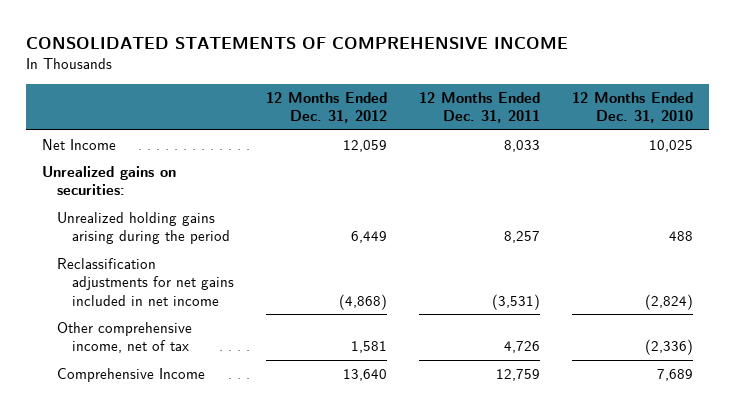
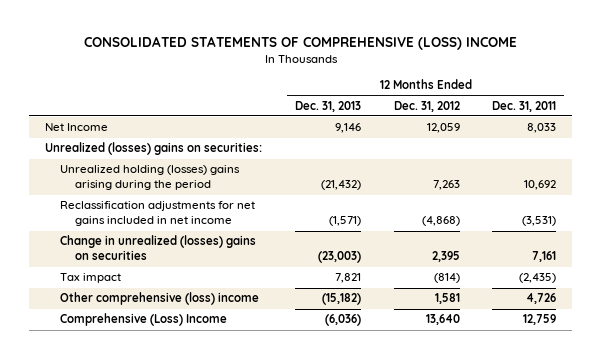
- CONSOLIDATED STATEMENTS OF COMPREHENSIVE INCOME
+ CONSOLIDATED STATEMENTS OF COMPREHENSIVE (LOSS) INCOME
- | 12 Months Ended Dec. 31, 2012 | 12 Months Ended Dec. 31, 2011 | 12 Months Ended Dec. 31, 2010
+ | 12 Months Ended Dec. 31, 2013 | 12 Months Ended Dec. 31, 2012 | 12 Months Ended Dec. 31, 2011
- Unrealized gains on securities:
- Unrealized holding gains arising during the period | 6,449 | 8,257 | 488
+ Unrealized (losses) gains on securities:
+ Unrealized holding (losses) gains arising during the period | (21,432) | 7,263 | 10,692
- Other comprehensive income, net of tax | 1,581 | 4,726 | (2,336)
- Comprehensive Income | 13,640 | 12,759 | 7,689
+ Change in unrealized (losses) gains on securities | (23,003) | 2,395 | 7,161
+ Tax impact | 7,821 | (814) | (2,435)
+ Other comprehensive (loss) income | (15,182) | 1,581 | 4,726
+ Comprehensive (Loss) Income | (6,036) | 13,640 | 12,759

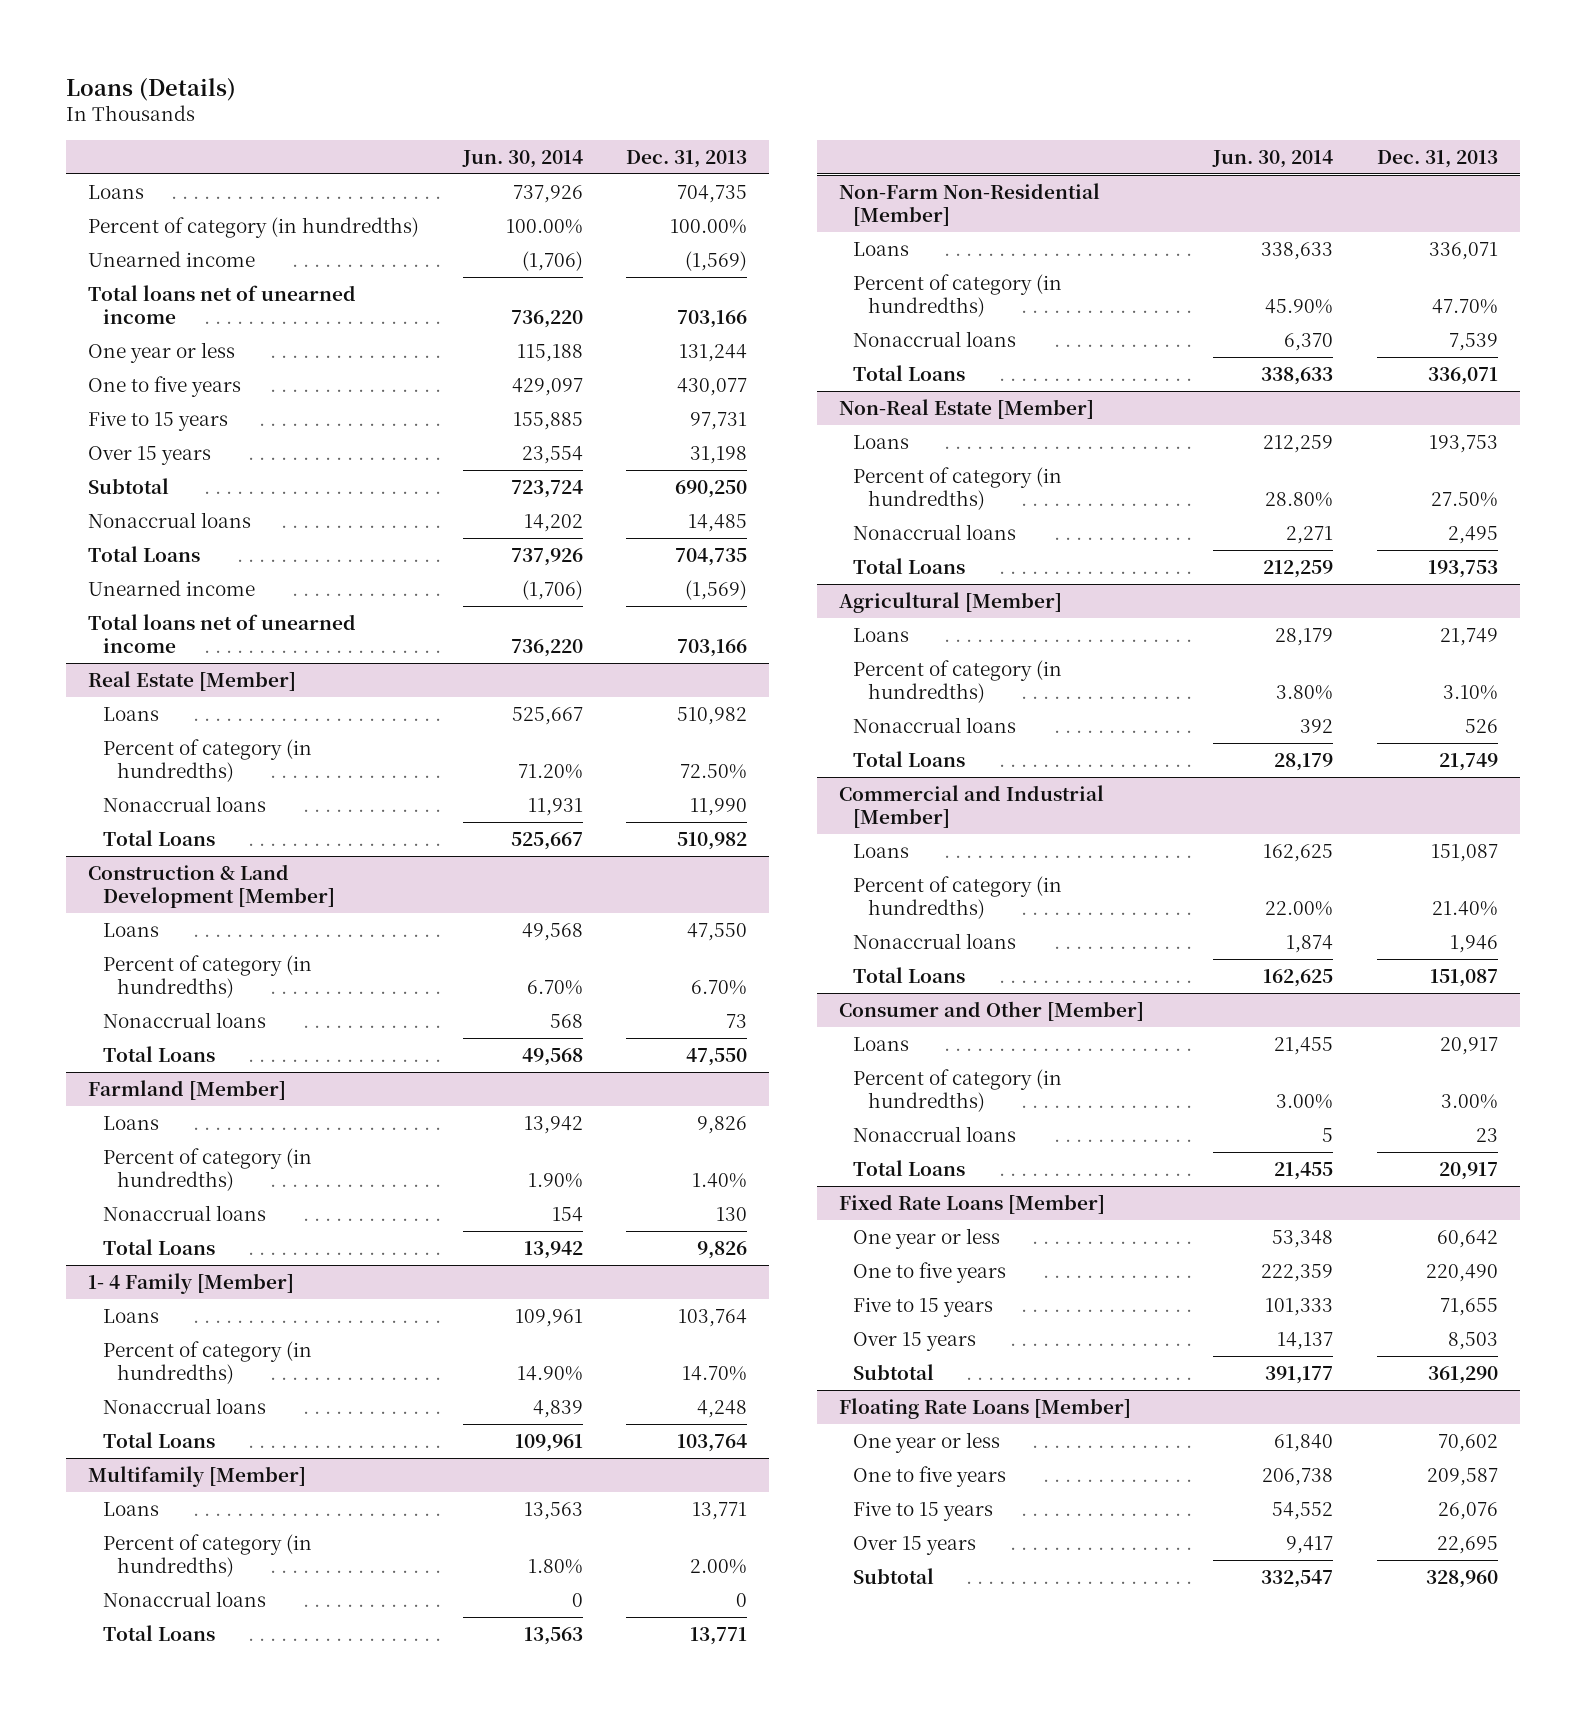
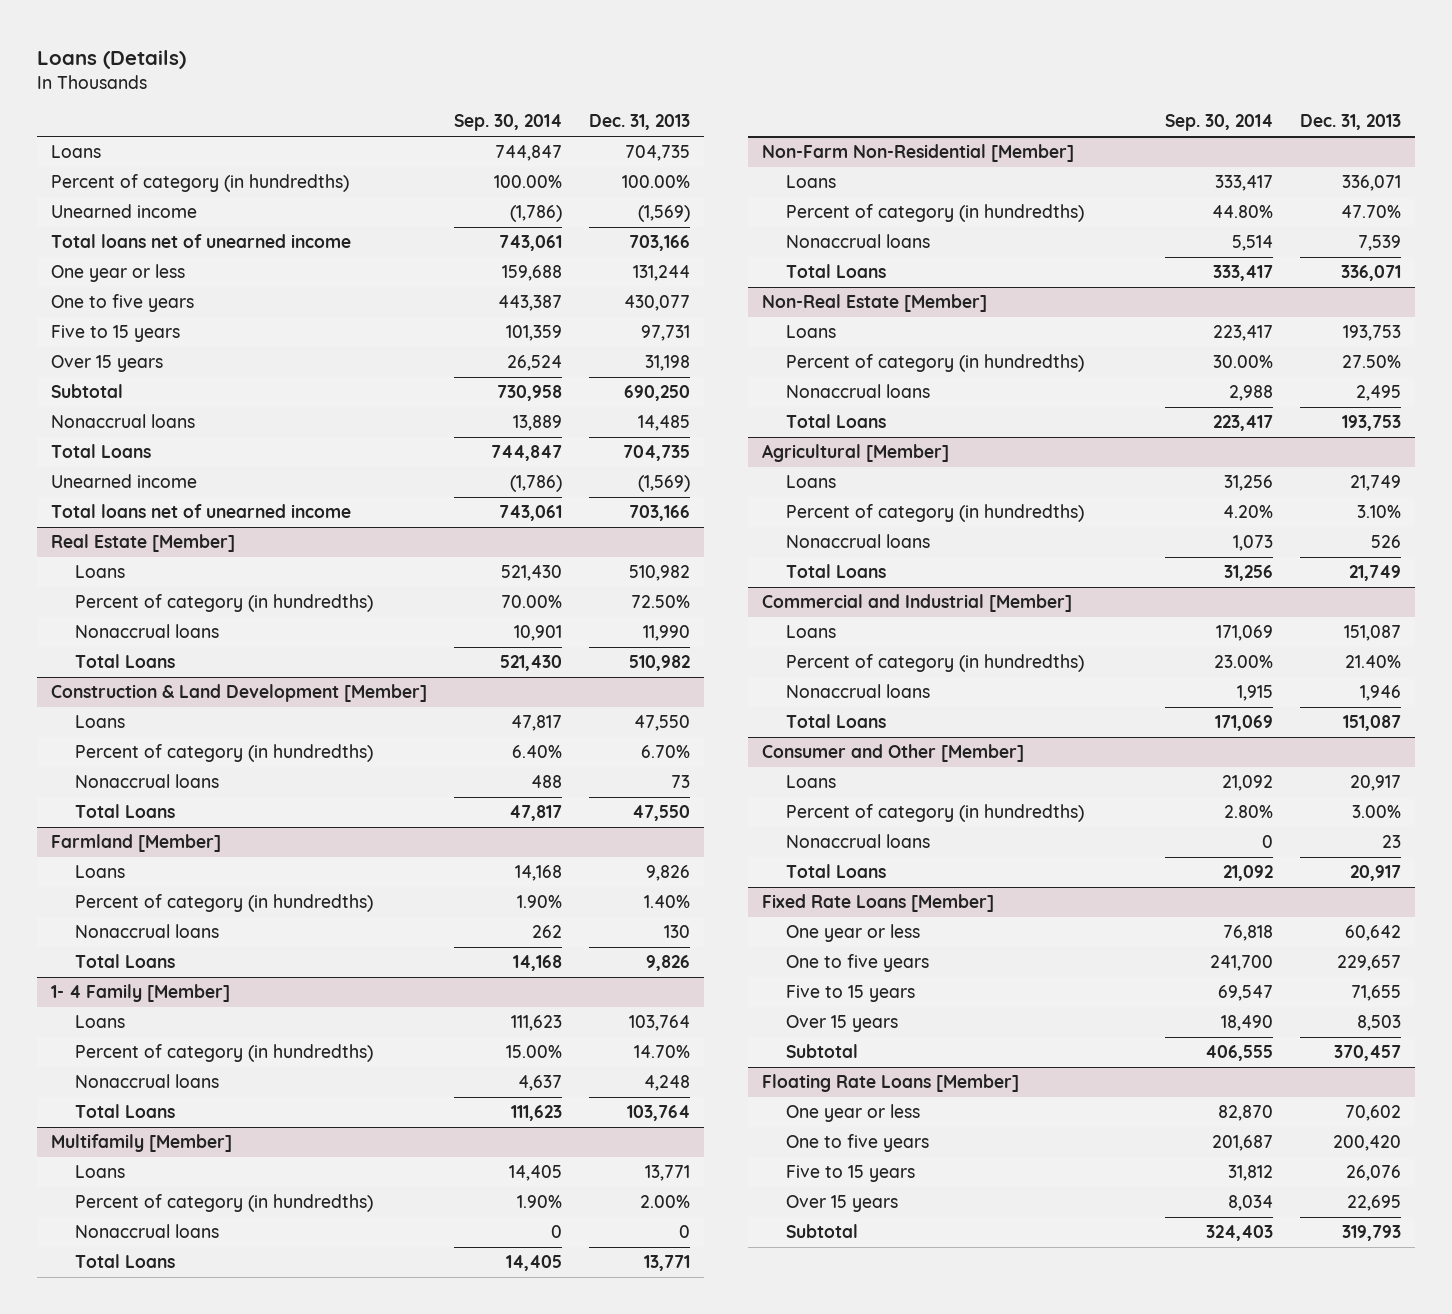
- | Jun. 30, 2014 | Dec. 31, 2013
+ | Sep. 30, 2014 | Dec. 31, 2013
@ Fixed Rate Loans [Member]
- One to five years | 222,359 | 220,490
+ One to five years | 241,700 | 229,657
- Subtotal | 391,177 | 361,290
+ Subtotal | 406,555 | 370,457
@ Floating Rate Loans [Member]
- One to five years | 206,738 | 209,587
+ One to five years | 201,687 | 200,420
- Subtotal | 332,547 | 328,960
+ Subtotal | 324,403 | 319,793

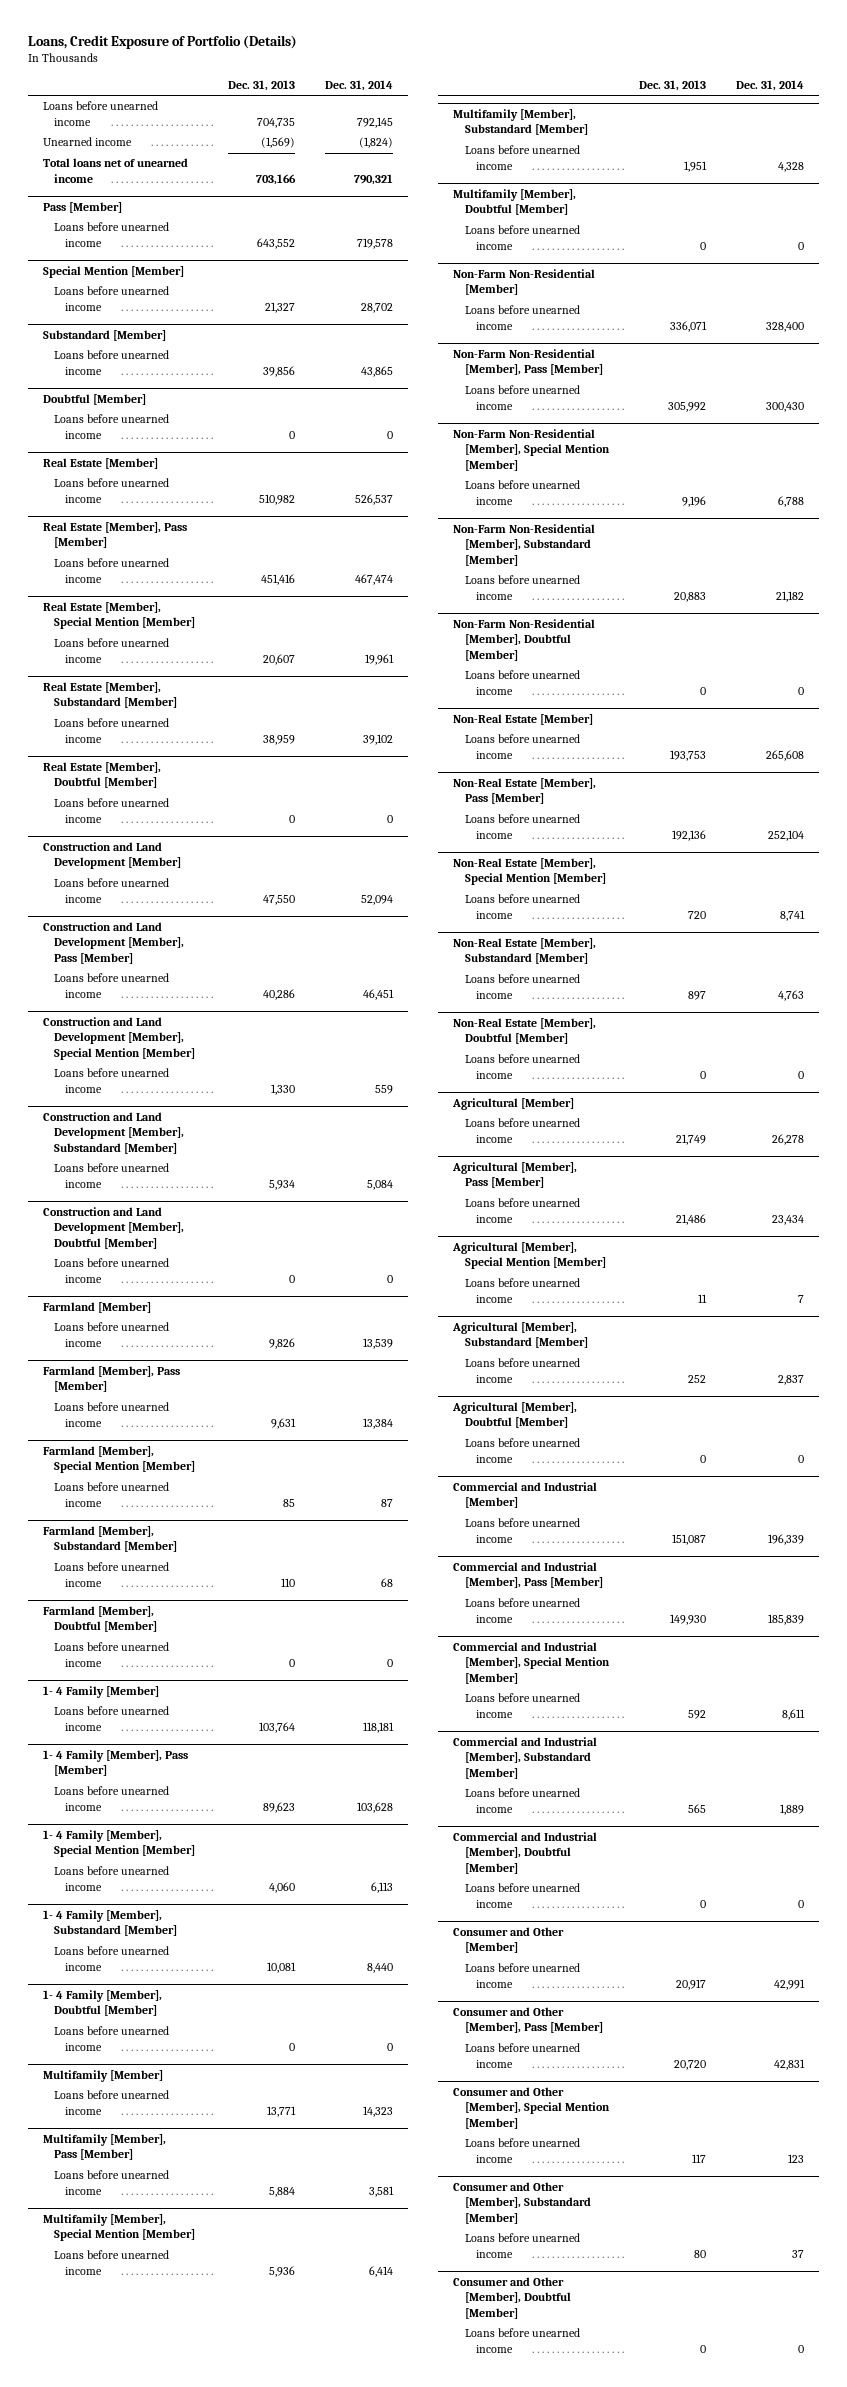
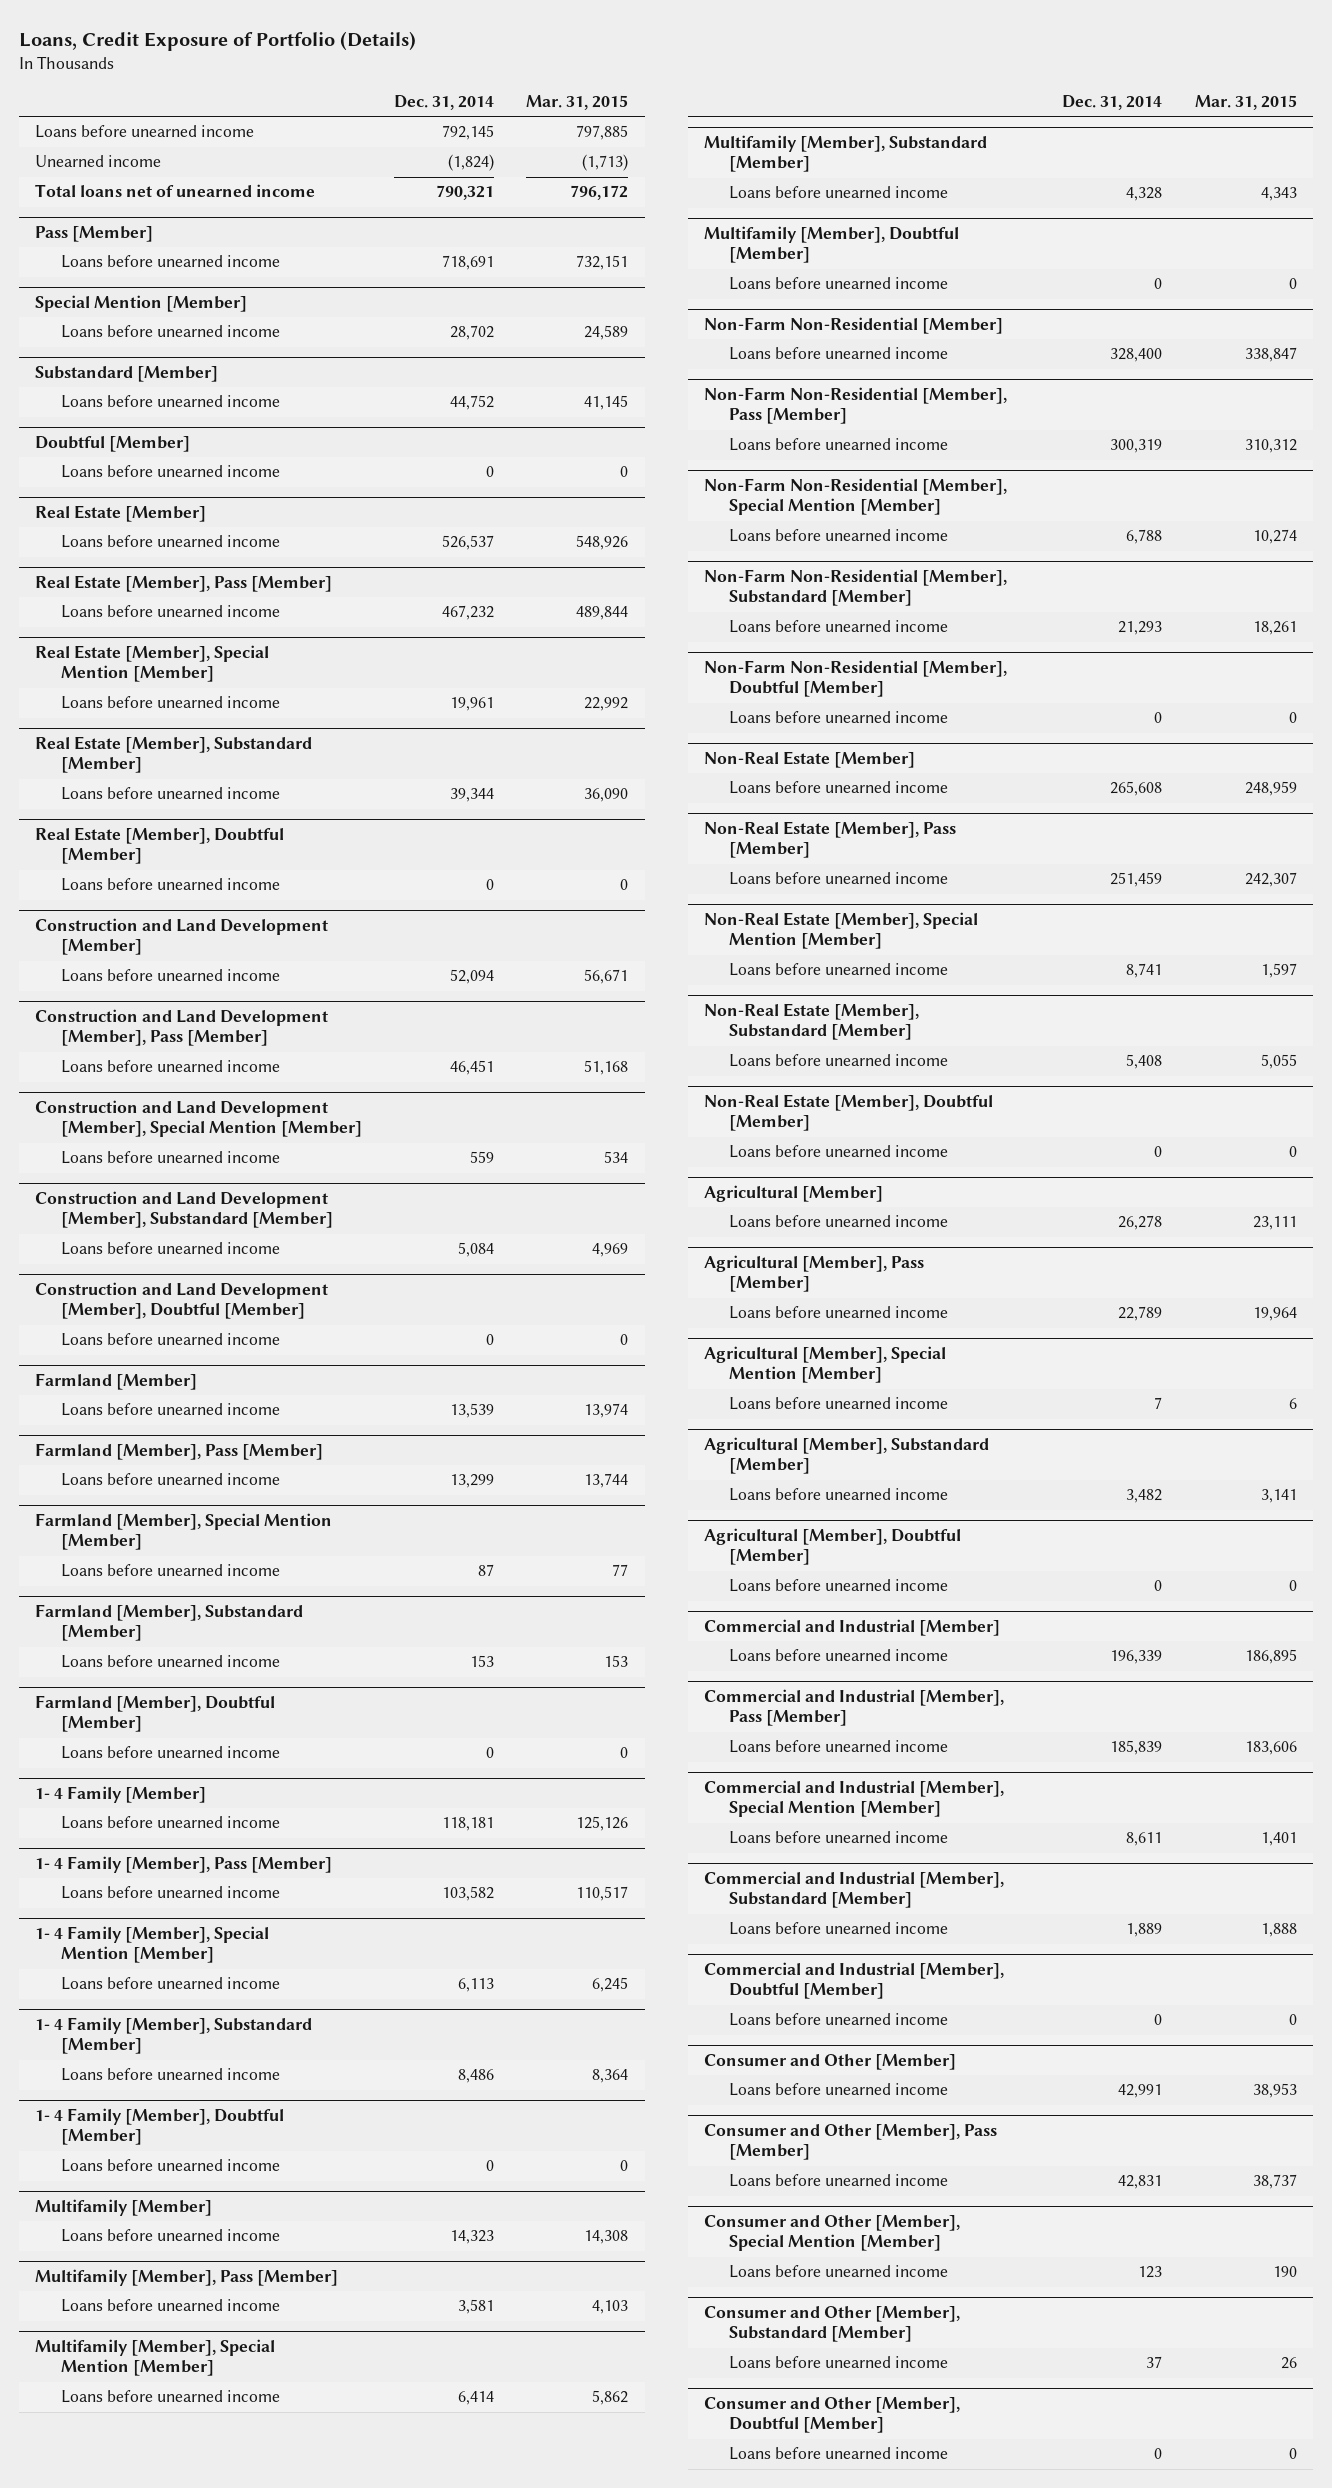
- | Dec. 31, 2013 | Dec. 31, 2014
+ | Dec. 31, 2014 | Mar. 31, 2015
@ Pass [Member]
- Loans before unearned income | 643,552 | 719,578
+ Loans before unearned income | 718,691 | 732,151
@ Substandard [Member]
- Loans before unearned income | 39,856 | 43,865
+ Loans before unearned income | 44,752 | 41,145
@ Real Estate [Member], Pass [Member]
- Loans before unearned income | 451,416 | 467,474
+ Loans before unearned income | 467,232 | 489,844
@ Real Estate [Member], Substandard [Member]
- Loans before unearned income | 38,959 | 39,102
+ Loans before unearned income | 39,344 | 36,090
@ Farmland [Member], Pass [Member]
- Loans before unearned income | 9,631 | 13,384
+ Loans before unearned income | 13,299 | 13,744
@ Farmland [Member], Substandard [Member]
- Loans before unearned income | 110 | 68
+ Loans before unearned income | 153 | 153
@ 1- 4 Family [Member], Pass [Member]
- Loans before unearned income | 89,623 | 103,628
+ Loans before unearned income | 103,582 | 110,517
@ 1- 4 Family [Member], Substandard [Member]
- Loans before unearned income | 10,081 | 8,440
+ Loans before unearned income | 8,486 | 8,364
@ Non-Farm Non-Residential [Member], Pass [Member]
- Loans before unearned income | 305,992 | 300,430
+ Loans before unearned income | 300,319 | 310,312
@ Non-Farm Non-Residential [Member], Substandard [Member]
- Loans before unearned income | 20,883 | 21,182
+ Loans before unearned income | 21,293 | 18,261
@ Non-Real Estate [Member], Pass [Member]
- Loans before unearned income | 192,136 | 252,104
+ Loans before unearned income | 251,459 | 242,307
@ Non-Real Estate [Member], Substandard [Member]
- Loans before unearned income | 897 | 4,763
+ Loans before unearned income | 5,408 | 5,055
@ Agricultural [Member], Pass [Member]
- Loans before unearned income | 21,486 | 23,434
+ Loans before unearned income | 22,789 | 19,964
@ Agricultural [Member], Substandard [Member]
- Loans before unearned income | 252 | 2,837
+ Loans before unearned income | 3,482 | 3,141

